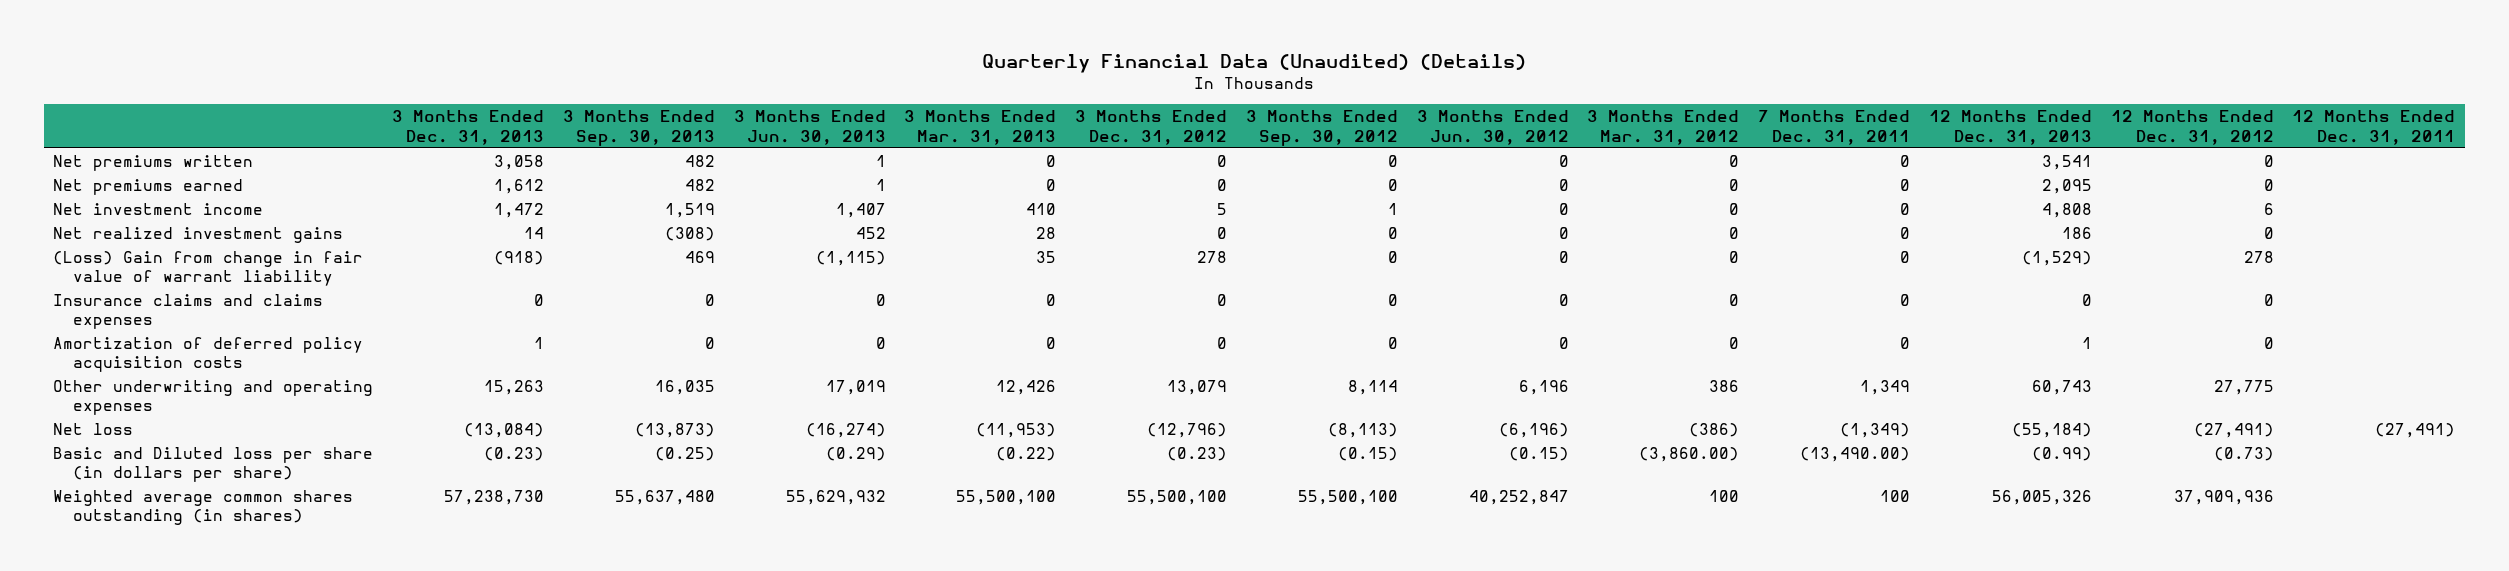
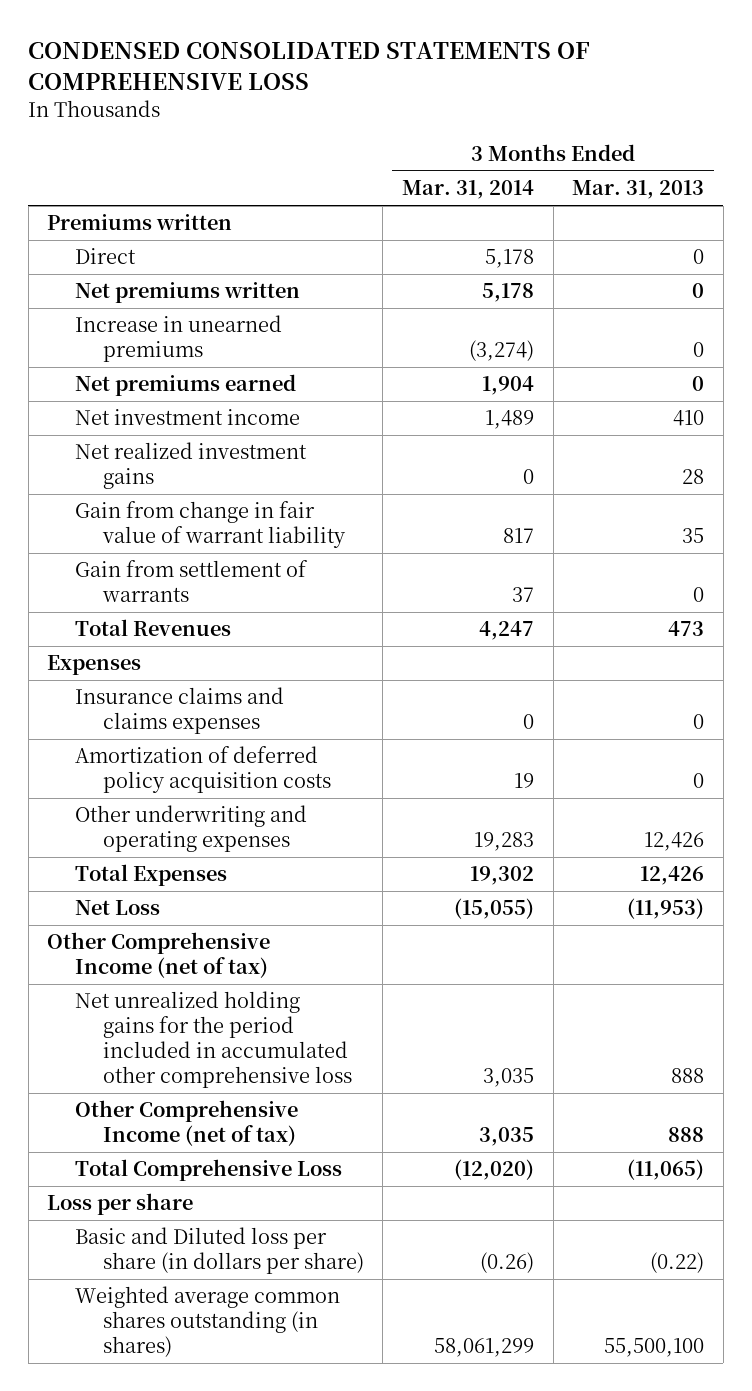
- Quarterly Financial Data (Unaudited) (Details)
+ CONDENSED CONSOLIDATED STATEMENTS OF COMPREHENSIVE LOSS
- | 3 Months Ended Dec. 31, 2013 | 3 Months Ended Sep. 30, 2013 | 3 Months Ended Jun. 30, 2013 | 3 Months Ended Mar. 31, 2013 | 3 Months Ended Dec. 31, 2012 | 3 Months Ended Sep. 30, 2012 | 3 Months Ended Jun. 30, 2012 | 3 Months Ended Mar. 31, 2012 | 7 Months Ended Dec. 31, 2011 | 12 Months Ended Dec. 31, 2013 | 12 Months Ended Dec. 31, 2012 | 12 Months Ended Dec. 31, 2011
+ | 3 Months Ended Mar. 31, 2014 | 3 Months Ended Mar. 31, 2013
+ Premiums written
+ Direct | 5,178 | 0
+ Increase in unearned premiums | (3,274) | 0
- (Loss) Gain from change in fair value of warrant liability | (918) | 469 | (1,115) | 35 | 278 | 0 | 0 | 0 | 0 | (1,529) | 278 |
+ Gain from change in fair value of warrant liability | 817 | 35
+ Gain from settlement of warrants | 37 | 0
+ Total Revenues | 4,247 | 473
+ Expenses
- Net loss | (13,084) | (13,873) | (16,274) | (11,953) | (12,796) | (8,113) | (6,196) | (386) | (1,349) | (55,184) | (27,491) | (27,491)
+ Total Expenses | 19,302 | 12,426
+ Net Loss | (15,055) | (11,953)
+ Other Comprehensive Income (net of tax)
+ Net unrealized holding gains for the period included in accumulated other comprehensive loss | 3,035 | 888
+ Other Comprehensive Income (net of tax) | 3,035 | 888
+ Total Comprehensive Loss | (12,020) | (11,065)
+ Loss per share

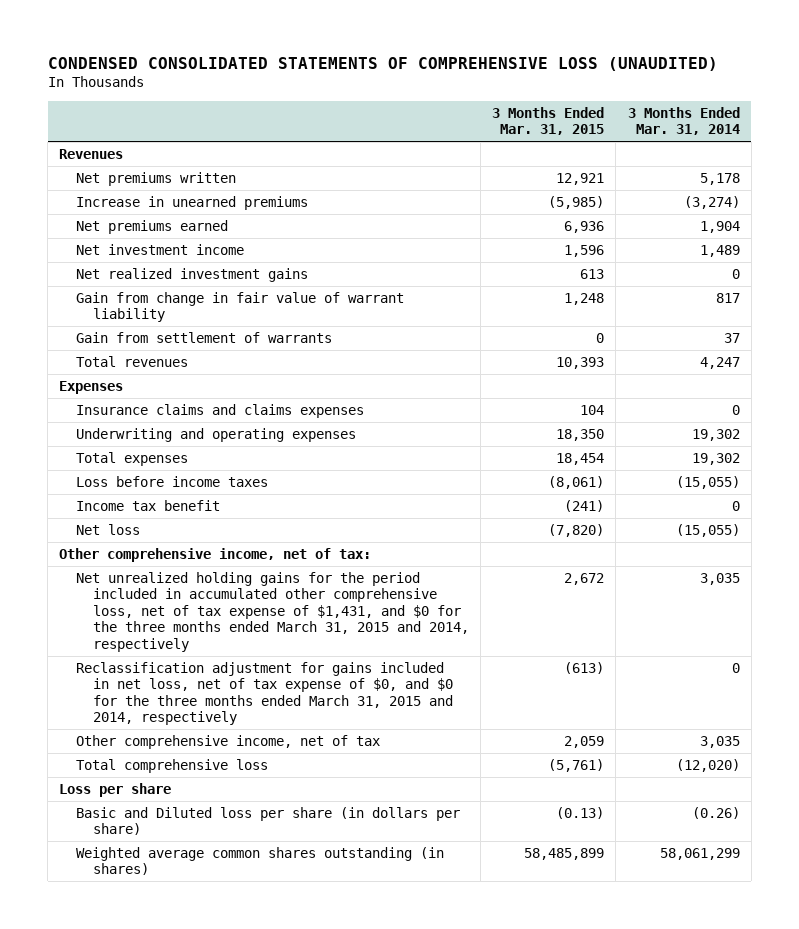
- CONDENSED CONSOLIDATED STATEMENTS OF COMPREHENSIVE LOSS
+ CONDENSED CONSOLIDATED STATEMENTS OF COMPREHENSIVE LOSS (UNAUDITED)
- | 3 Months Ended Mar. 31, 2014 | 3 Months Ended Mar. 31, 2013
+ | 3 Months Ended Mar. 31, 2015 | 3 Months Ended Mar. 31, 2014
- Premiums written
- Direct | 5,178 | 0
+ Revenues
- Total Revenues | 4,247 | 473
+ Total revenues | 10,393 | 4,247
- Amortization of deferred policy acquisition costs | 19 | 0
- Other underwriting and operating expenses | 19,283 | 12,426
- Total Expenses | 19,302 | 12,426
- Net Loss | (15,055) | (11,953)
- Other Comprehensive Income (net of tax)
- Net unrealized holding gains for the period included in accumulated other comprehensive loss | 3,035 | 888
- Other Comprehensive Income (net of tax) | 3,035 | 888
- Total Comprehensive Loss | (12,020) | (11,065)
+ Underwriting and operating expenses | 18,350 | 19,302
+ Total expenses | 18,454 | 19,302
+ Loss before income taxes | (8,061) | (15,055)
+ Income tax benefit | (241) | 0
+ Net loss | (7,820) | (15,055)
+ Other comprehensive income, net of tax:
+ Net unrealized holding gains for the period included in accumulated other comprehensive loss, net of tax expense of $1,431, and $0 for the three months ended March 31, 2015 and 2014, respectively | 2,672 | 3,035
+ Reclassification adjustment for gains included in net loss, net of tax expense of $0, and $0 for the three months ended March 31, 2015 and 2014, respectively | (613) | 0
+ Other comprehensive income, net of tax | 2,059 | 3,035
+ Total comprehensive loss | (5,761) | (12,020)

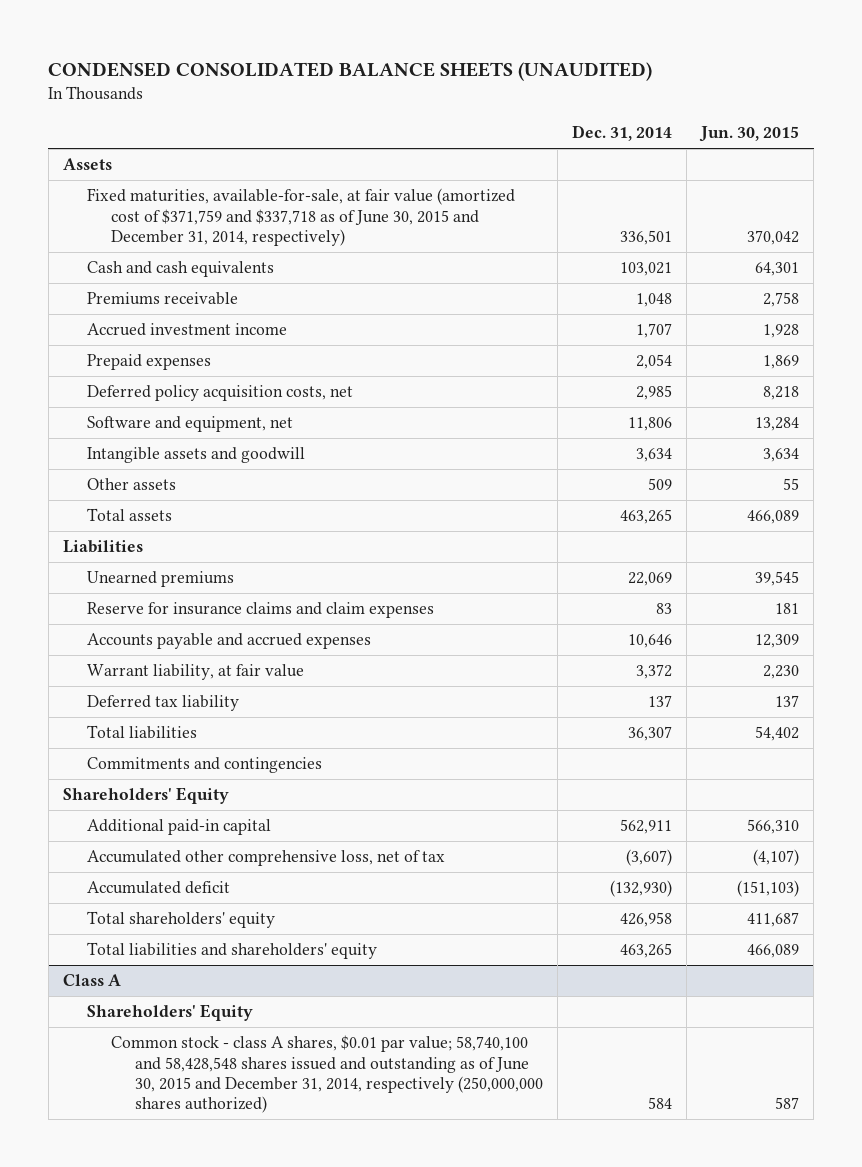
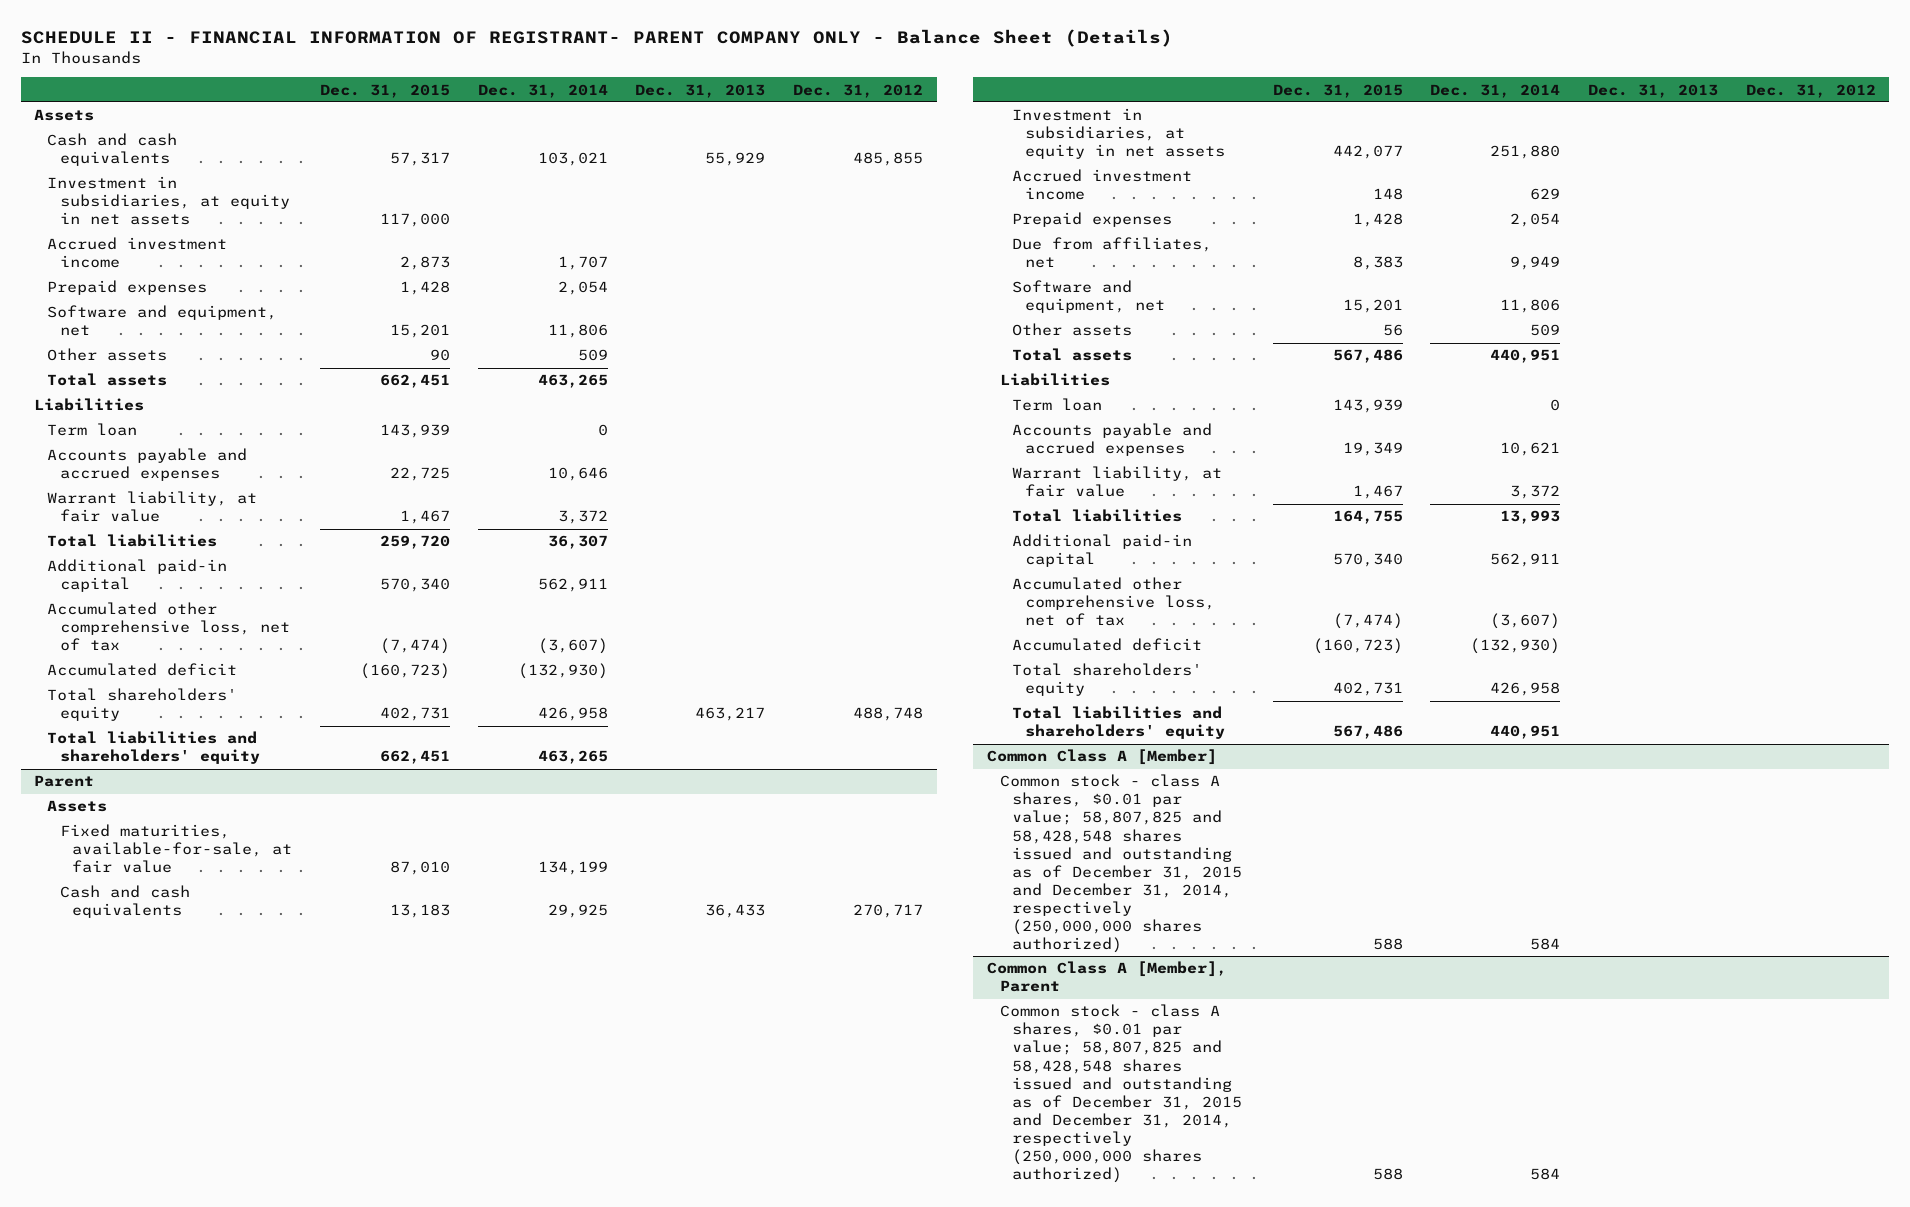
- CONDENSED CONSOLIDATED BALANCE SHEETS (UNAUDITED)
+ SCHEDULE II - FINANCIAL INFORMATION OF REGISTRANT- PARENT COMPANY ONLY - Balance Sheet (Details)
- | Dec. 31, 2014 | Jun. 30, 2015
+ | Dec. 31, 2015 | Dec. 31, 2014 | Dec. 31, 2013 | Dec. 31, 2012
- Fixed maturities, available-for-sale, at fair value (amortized cost of $371,759 and $337,718 as of June 30, 2015 and December 31, 2014, respectively) | 336,501 | 370,042
- Premiums receivable | 1,048 | 2,758
+ Investment in subsidiaries, at equity in net assets | 117,000 | | |
- Deferred policy acquisition costs, net | 2,985 | 8,218
- Intangible assets and goodwill | 3,634 | 3,634
- Unearned premiums | 22,069 | 39,545
- Reserve for insurance claims and claim expenses | 83 | 181
+ Term loan | 143,939 | 0 | |
- Deferred tax liability | 137 | 137
- Commitments and contingencies
- Shareholders' Equity
- Class A
- Shareholders' Equity
- Common stock - class A shares, $0.01 par value; 58,740,100 and 58,428,548 shares issued and outstanding as of June 30, 2015 and December 31, 2014, respectively (250,000,000 shares authorized) | 584 | 587
+ Parent
+ Assets
+ Fixed maturities, available-for-sale, at fair value | 87,010 | 134,199 | |
+ Cash and cash equivalents | 13,183 | 29,925 | 36,433 | 270,717
+ Investment in subsidiaries, at equity in net assets | 442,077 | 251,880 | |
+ Accrued investment income | 148 | 629 | |
+ Prepaid expenses | 1,428 | 2,054 | |
+ Due from affiliates, net | 8,383 | 9,949 | |
+ Software and equipment, net | 15,201 | 11,806 | |
+ Other assets | 56 | 509 | |
+ Total assets | 567,486 | 440,951 | |
+ Liabilities
+ Term loan | 143,939 | 0 | |
+ Accounts payable and accrued expenses | 19,349 | 10,621 | |
+ Warrant liability, at fair value | 1,467 | 3,372 | |
+ Total liabilities | 164,755 | 13,993 | |
+ Additional paid-in capital | 570,340 | 562,911 | |
+ Accumulated other comprehensive loss, net of tax | (7,474) | (3,607) | |
+ Accumulated deficit | (160,723) | (132,930) | |
+ Total shareholders' equity | 402,731 | 426,958 | |
+ Total liabilities and shareholders' equity | 567,486 | 440,951 | |
+ Common Class A [Member]
+ Common stock - class A shares, $0.01 par value; 58,807,825 and 58,428,548 shares issued and outstanding as of December 31, 2015 and December 31, 2014, respectively (250,000,000 shares authorized) | 588 | 584 | |
+ Common Class A [Member], Parent
+ Common stock - class A shares, $0.01 par value; 58,807,825 and 58,428,548 shares issued and outstanding as of December 31, 2015 and December 31, 2014, respectively (250,000,000 shares authorized) | 588 | 584 | |

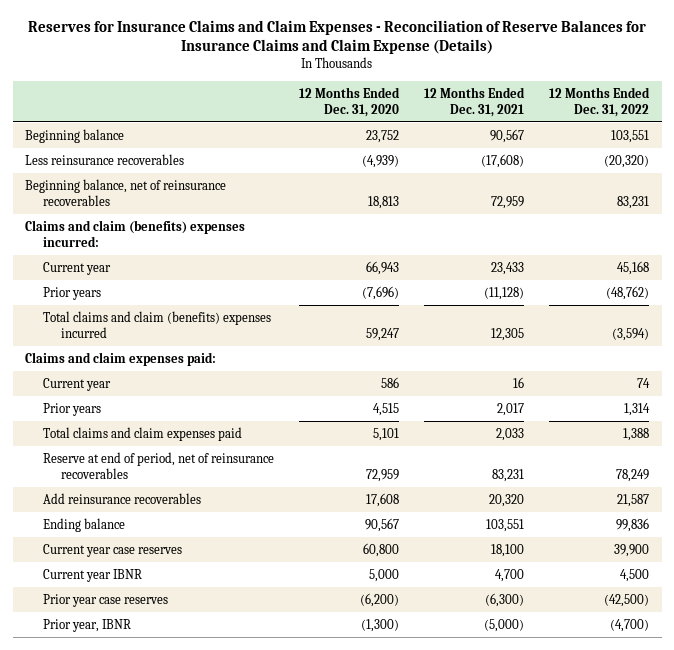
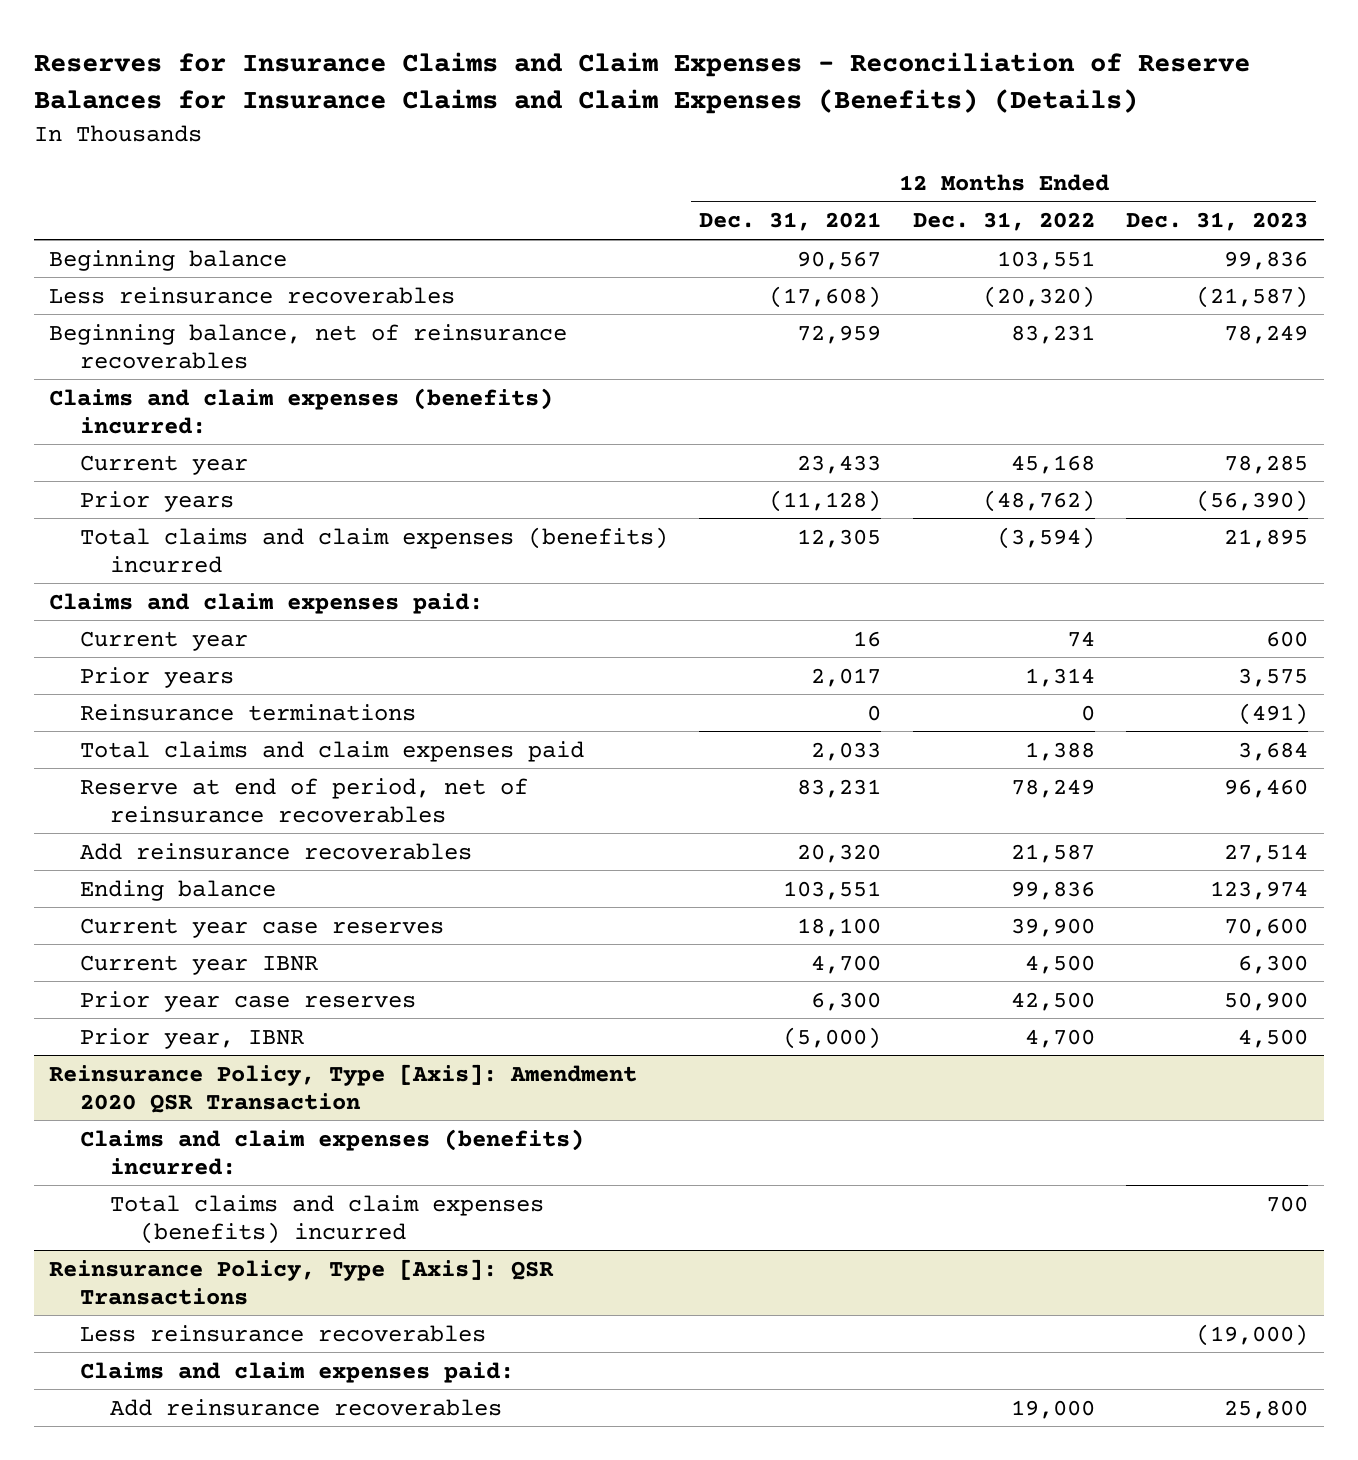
- Reserves for Insurance Claims and Claim Expenses - Reconciliation of Reserve Balances for Insurance Claims and Claim Expense (Details)
+ Reserves for Insurance Claims and Claim Expenses - Reconciliation of Reserve Balances for Insurance Claims and Claim Expenses (Benefits) (Details)
- | 12 Months Ended Dec. 31, 2020 | 12 Months Ended Dec. 31, 2021 | 12 Months Ended Dec. 31, 2022
+ | 12 Months Ended Dec. 31, 2021 | 12 Months Ended Dec. 31, 2022 | 12 Months Ended Dec. 31, 2023
- Claims and claim (benefits) expenses incurred:
+ Claims and claim expenses (benefits) incurred:
- Total claims and claim (benefits) expenses incurred | 59,247 | 12,305 | (3,594)
+ Total claims and claim expenses (benefits) incurred | 12,305 | (3,594) | 21,895
+ Reinsurance terminations | 0 | 0 | (491)
- Prior year case reserves | (6,200) | (6,300) | (42,500)
- Prior year, IBNR | (1,300) | (5,000) | (4,700)
+ Prior year case reserves | 6,300 | 42,500 | 50,900
+ Prior year, IBNR | (5,000) | 4,700 | 4,500
+ Reinsurance Policy, Type [Axis]: Amendment 2020 QSR Transaction
+ Claims and claim expenses (benefits) incurred:
+ Total claims and claim expenses (benefits) incurred | | | 700
+ Reinsurance Policy, Type [Axis]: QSR Transactions
+ Less reinsurance recoverables | | | (19,000)
+ Claims and claim expenses paid:
+ Add reinsurance recoverables | | 19,000 | 25,800

